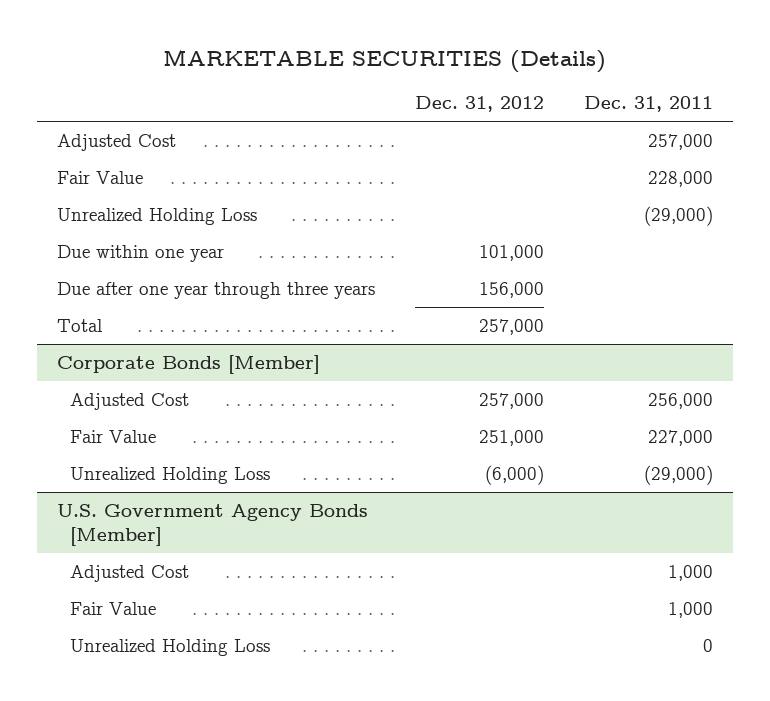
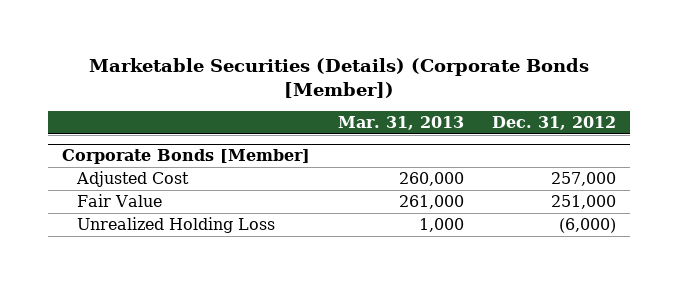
- MARKETABLE SECURITIES (Details)
+ Marketable Securities (Details) (Corporate Bonds [Member])
- | Dec. 31, 2012 | Dec. 31, 2011
+ | Mar. 31, 2013 | Dec. 31, 2012
- Adjusted Cost | | 257,000
- Fair Value | | 228,000
- Unrealized Holding Loss | | (29,000)
- Due within one year | 101,000 |
- Due after one year through three years | 156,000 |
- Total | 257,000 |
- U.S. Government Agency Bonds [Member]
- Adjusted Cost | | 1,000
- Fair Value | | 1,000
- Unrealized Holding Loss | | 0

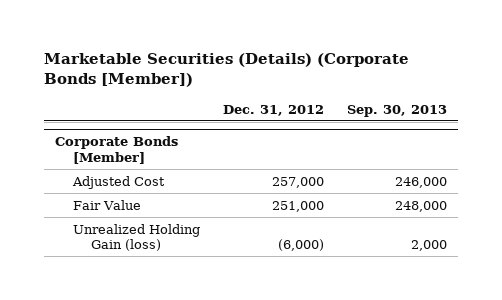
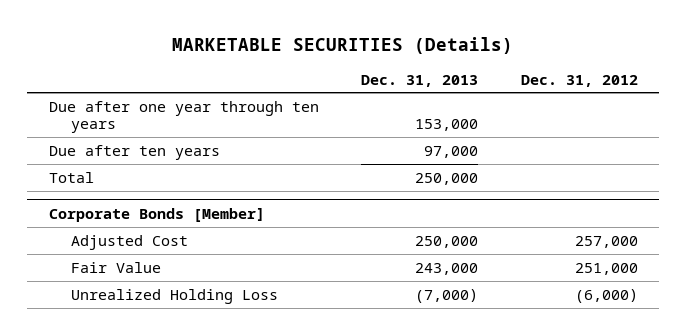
- Marketable Securities (Details) (Corporate Bonds [Member])
+ MARKETABLE SECURITIES (Details)
- | Dec. 31, 2012 | Sep. 30, 2013
+ | Dec. 31, 2013 | Dec. 31, 2012
+ Due after one year through ten years | 153,000 |
+ Due after ten years | 97,000 |
+ Total | 250,000 |
@ Corporate Bonds [Member]
- Unrealized Holding Gain (loss) | (6,000) | 2,000
+ Unrealized Holding Loss | (7,000) | (6,000)

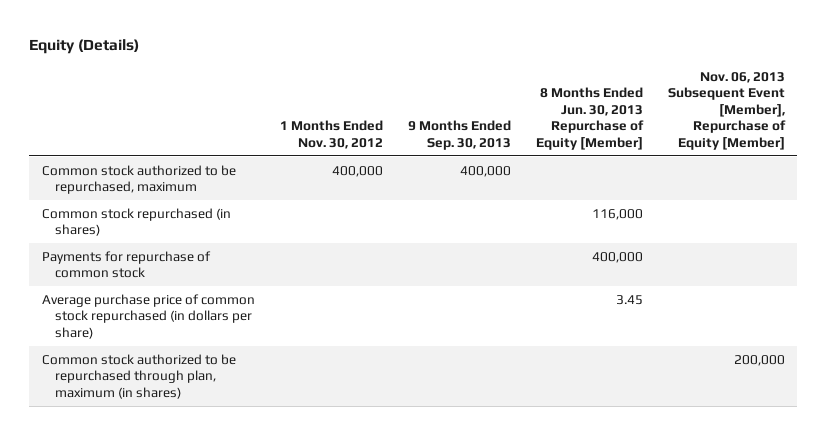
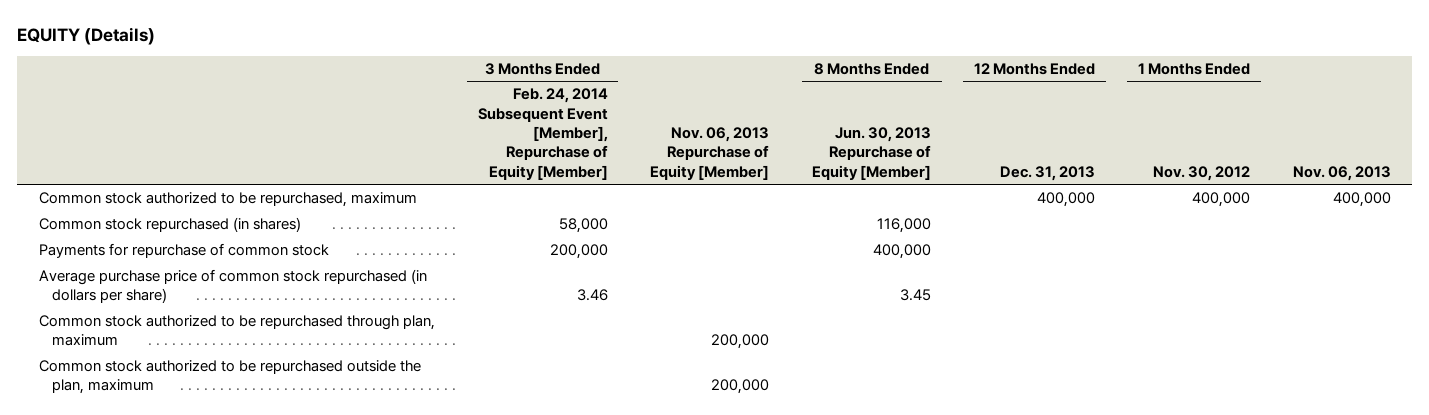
- Equity (Details)
+ EQUITY (Details)
- | 1 Months Ended Nov. 30, 2012 | 9 Months Ended Sep. 30, 2013 | 8 Months Ended Jun. 30, 2013 Repurchase of Equity [Member] | Nov. 06, 2013 Subsequent Event [Member], Repurchase of Equity [Member]
+ | 3 Months Ended Feb. 24, 2014 Subsequent Event [Member], Repurchase of Equity [Member] | Nov. 06, 2013 Repurchase of Equity [Member] | 8 Months Ended Jun. 30, 2013 Repurchase of Equity [Member] | 12 Months Ended Dec. 31, 2013 | 1 Months Ended Nov. 30, 2012 | Nov. 06, 2013
- Common stock authorized to be repurchased through plan, maximum (in shares) | | | | 200,000
+ Common stock authorized to be repurchased through plan, maximum | | 200,000 | | | |
+ Common stock authorized to be repurchased outside the plan, maximum | | 200,000 | | | |

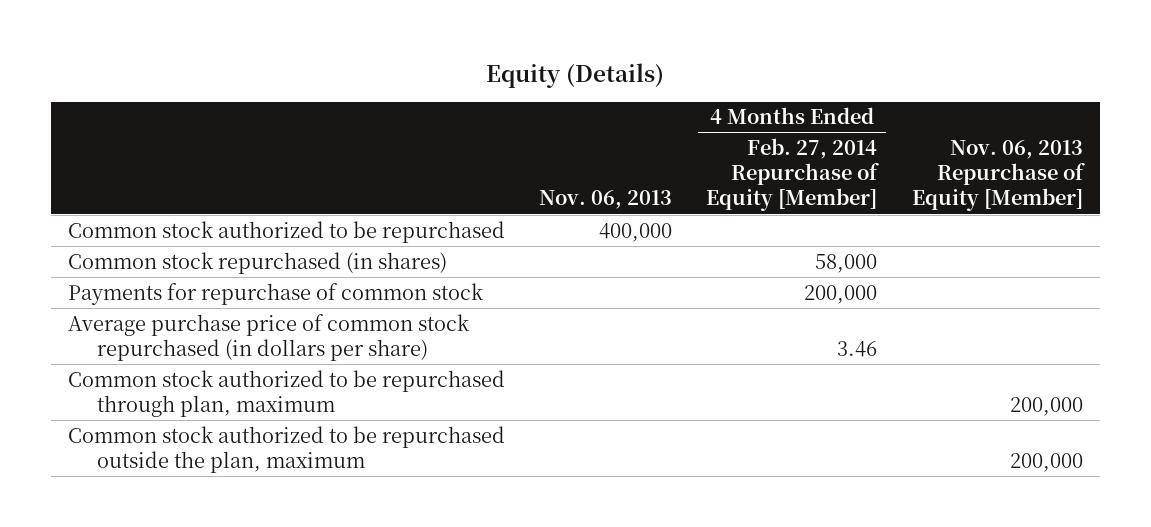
- EQUITY (Details)
+ Equity (Details)
- | 3 Months Ended Feb. 24, 2014 Subsequent Event [Member], Repurchase of Equity [Member] | Nov. 06, 2013 Repurchase of Equity [Member] | 8 Months Ended Jun. 30, 2013 Repurchase of Equity [Member] | 12 Months Ended Dec. 31, 2013 | 1 Months Ended Nov. 30, 2012 | Nov. 06, 2013
+ | Nov. 06, 2013 | 4 Months Ended Feb. 27, 2014 Repurchase of Equity [Member] | Nov. 06, 2013 Repurchase of Equity [Member]
- Common stock authorized to be repurchased, maximum | | | | 400,000 | 400,000 | 400,000
+ Common stock authorized to be repurchased | 400,000 | |

